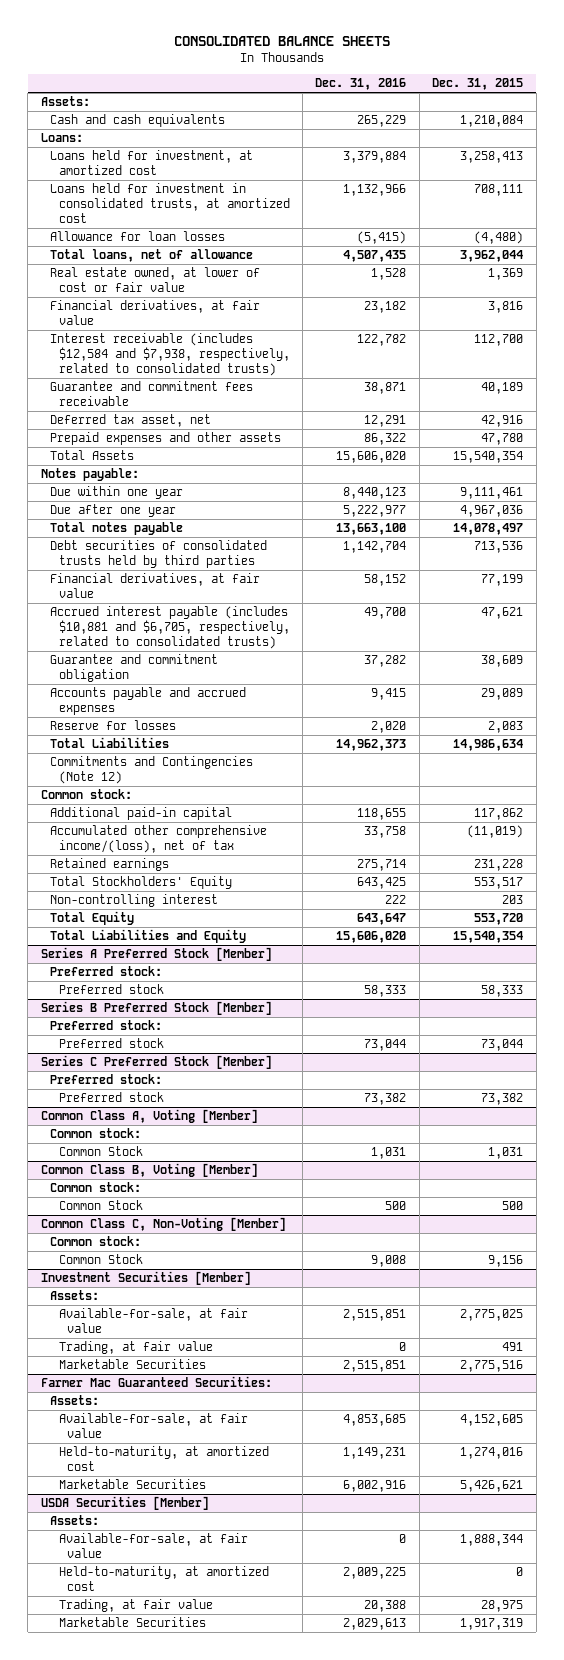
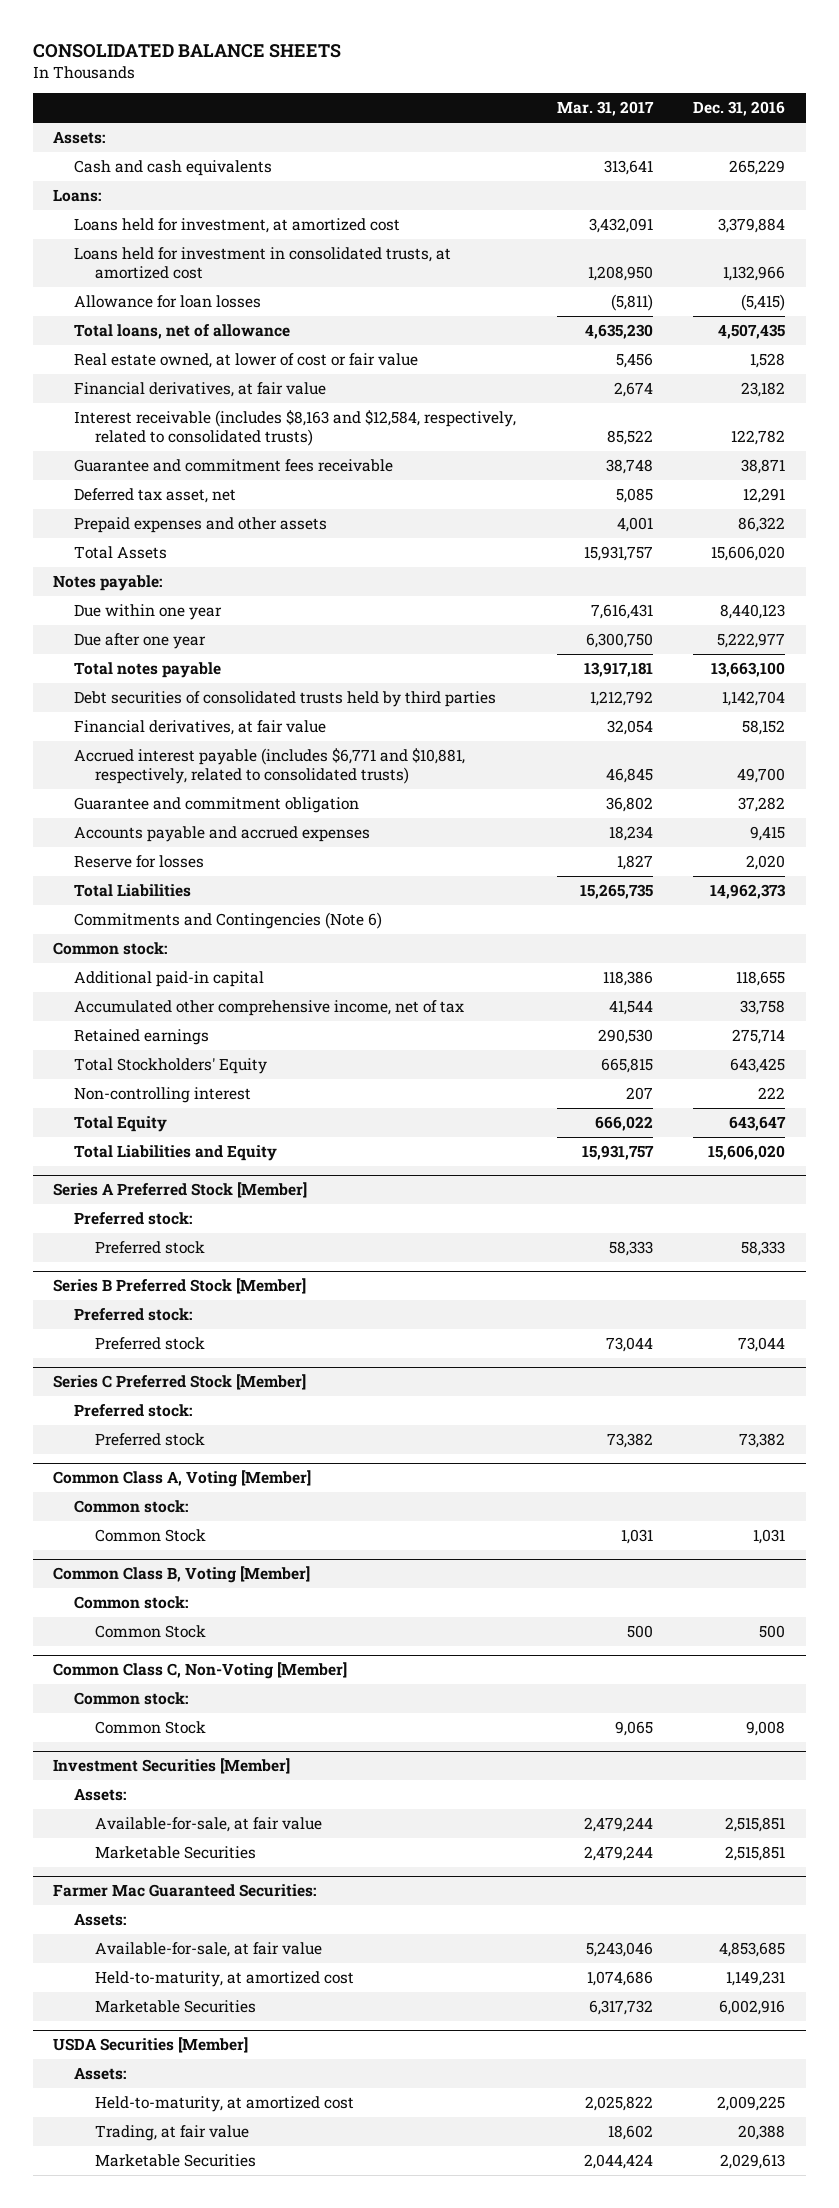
- | Dec. 31, 2016 | Dec. 31, 2015
+ | Mar. 31, 2017 | Dec. 31, 2016
- Interest receivable (includes $12,584 and $7,938, respectively, related to consolidated trusts) | 122,782 | 112,700
+ Interest receivable (includes $8,163 and $12,584, respectively, related to consolidated trusts) | 85,522 | 122,782
- Accrued interest payable (includes $10,881 and $6,705, respectively, related to consolidated trusts) | 49,700 | 47,621
+ Accrued interest payable (includes $6,771 and $10,881, respectively, related to consolidated trusts) | 46,845 | 49,700
- Commitments and Contingencies (Note 12)
+ Commitments and Contingencies (Note 6)
- Accumulated other comprehensive income/(loss), net of tax | 33,758 | (11,019)
+ Accumulated other comprehensive income, net of tax | 41,544 | 33,758
@ Investment Securities [Member]
- Trading, at fair value | 0 | 491
@ USDA Securities [Member]
- Available-for-sale, at fair value | 0 | 1,888,344

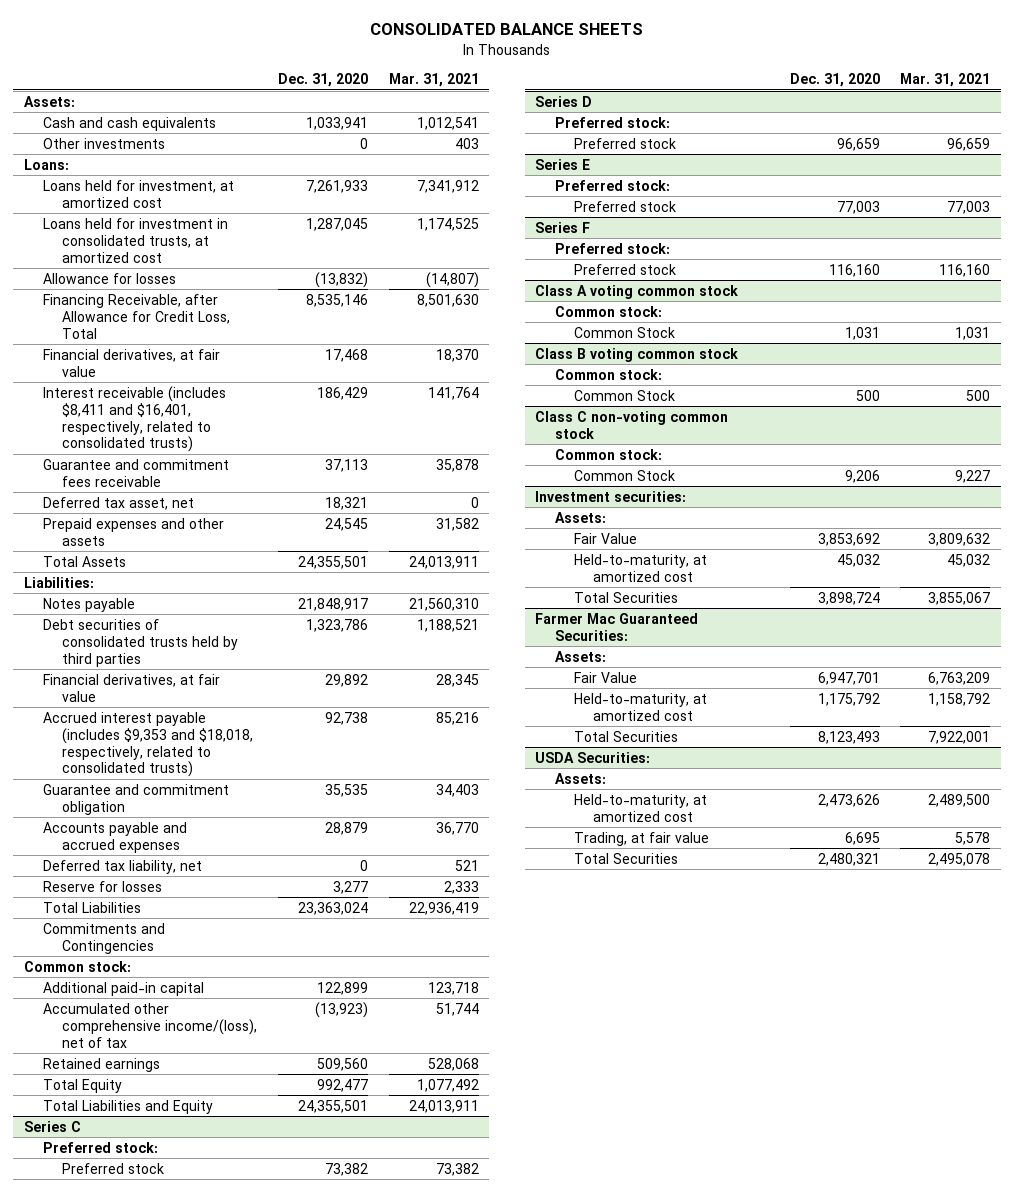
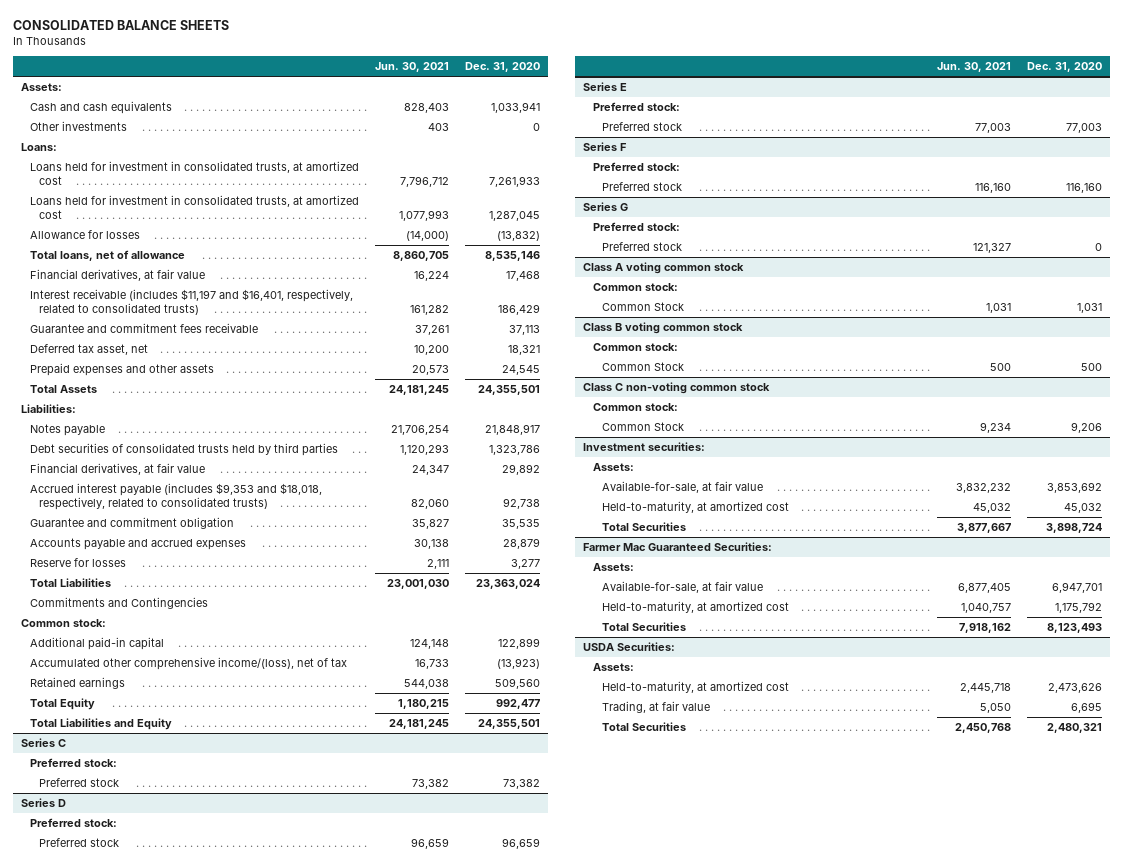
- | Dec. 31, 2020 | Mar. 31, 2021
+ | Jun. 30, 2021 | Dec. 31, 2020
- Loans held for investment, at amortized cost | 7,261,933 | 7,341,912
+ Loans held for investment in consolidated trusts, at amortized cost | 7,796,712 | 7,261,933
- Financing Receivable, after Allowance for Credit Loss, Total | 8,535,146 | 8,501,630
+ Total loans, net of allowance | 8,860,705 | 8,535,146
- Interest receivable (includes $8,411 and $16,401, respectively, related to consolidated trusts) | 186,429 | 141,764
+ Interest receivable (includes $11,197 and $16,401, respectively, related to consolidated trusts) | 161,282 | 186,429
- Deferred tax liability, net | 0 | 521
+ Series G
+ Preferred stock:
+ Preferred stock | 121,327 | 0
@ Investment securities:
- Fair Value | 3,853,692 | 3,809,632
+ Available-for-sale, at fair value | 3,832,232 | 3,853,692
@ Farmer Mac Guaranteed Securities:
- Fair Value | 6,947,701 | 6,763,209
+ Available-for-sale, at fair value | 6,877,405 | 6,947,701

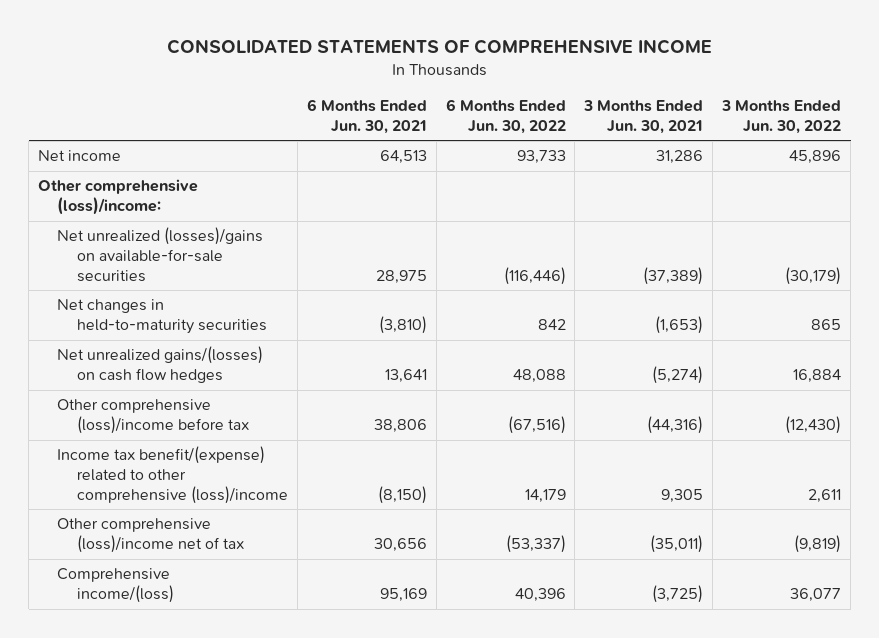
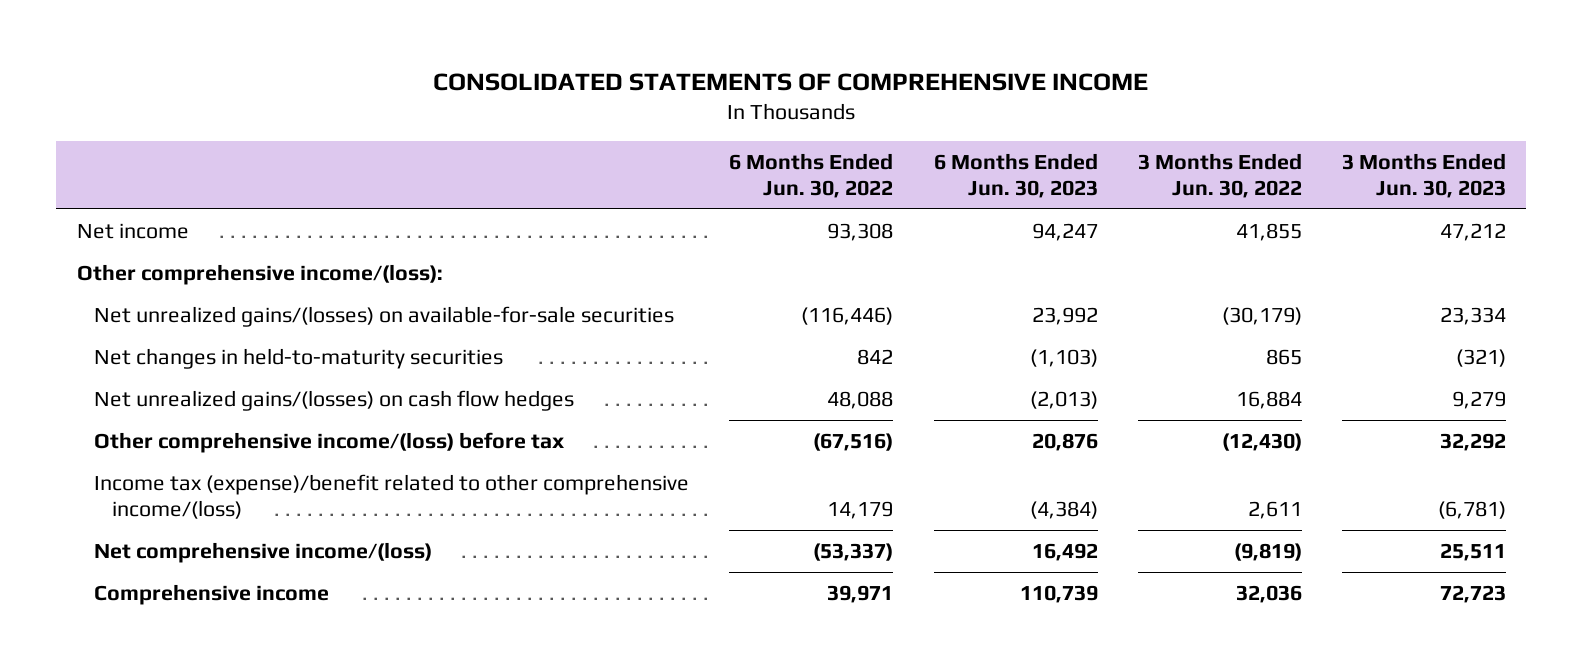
- | 6 Months Ended Jun. 30, 2021 | 6 Months Ended Jun. 30, 2022 | 3 Months Ended Jun. 30, 2021 | 3 Months Ended Jun. 30, 2022
+ | 6 Months Ended Jun. 30, 2022 | 6 Months Ended Jun. 30, 2023 | 3 Months Ended Jun. 30, 2022 | 3 Months Ended Jun. 30, 2023
- Net income | 64,513 | 93,733 | 31,286 | 45,896
- Other comprehensive (loss)/income:
- Net unrealized (losses)/gains on available-for-sale securities | 28,975 | (116,446) | (37,389) | (30,179)
+ Net income | 93,308 | 94,247 | 41,855 | 47,212
+ Other comprehensive income/(loss):
+ Net unrealized gains/(losses) on available-for-sale securities | (116,446) | 23,992 | (30,179) | 23,334
- Other comprehensive (loss)/income before tax | 38,806 | (67,516) | (44,316) | (12,430)
- Income tax benefit/(expense) related to other comprehensive (loss)/income | (8,150) | 14,179 | 9,305 | 2,611
- Other comprehensive (loss)/income net of tax | 30,656 | (53,337) | (35,011) | (9,819)
- Comprehensive income/(loss) | 95,169 | 40,396 | (3,725) | 36,077
+ Other comprehensive income/(loss) before tax | (67,516) | 20,876 | (12,430) | 32,292
+ Income tax (expense)/benefit related to other comprehensive income/(loss) | 14,179 | (4,384) | 2,611 | (6,781)
+ Net comprehensive income/(loss) | (53,337) | 16,492 | (9,819) | 25,511
+ Comprehensive income | 39,971 | 110,739 | 32,036 | 72,723

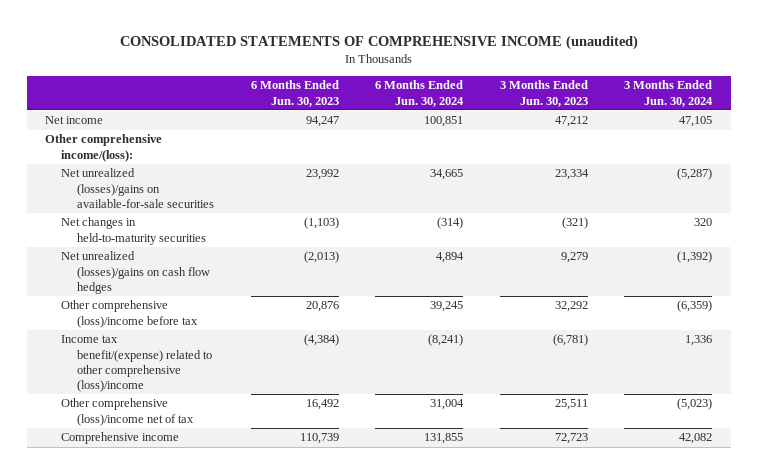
- CONSOLIDATED STATEMENTS OF COMPREHENSIVE INCOME
+ CONSOLIDATED STATEMENTS OF COMPREHENSIVE INCOME (unaudited)
- | 6 Months Ended Jun. 30, 2022 | 6 Months Ended Jun. 30, 2023 | 3 Months Ended Jun. 30, 2022 | 3 Months Ended Jun. 30, 2023
+ | 6 Months Ended Jun. 30, 2023 | 6 Months Ended Jun. 30, 2024 | 3 Months Ended Jun. 30, 2023 | 3 Months Ended Jun. 30, 2024
- Net unrealized gains/(losses) on available-for-sale securities | (116,446) | 23,992 | (30,179) | 23,334
+ Net unrealized (losses)/gains on available-for-sale securities | 23,992 | 34,665 | 23,334 | (5,287)
- Net unrealized gains/(losses) on cash flow hedges | 48,088 | (2,013) | 16,884 | 9,279
- Other comprehensive income/(loss) before tax | (67,516) | 20,876 | (12,430) | 32,292
- Income tax (expense)/benefit related to other comprehensive income/(loss) | 14,179 | (4,384) | 2,611 | (6,781)
- Net comprehensive income/(loss) | (53,337) | 16,492 | (9,819) | 25,511
+ Net unrealized (losses)/gains on cash flow hedges | (2,013) | 4,894 | 9,279 | (1,392)
+ Other comprehensive (loss)/income before tax | 20,876 | 39,245 | 32,292 | (6,359)
+ Income tax benefit/(expense) related to other comprehensive (loss)/income | (4,384) | (8,241) | (6,781) | 1,336
+ Other comprehensive (loss)/income net of tax | 16,492 | 31,004 | 25,511 | (5,023)

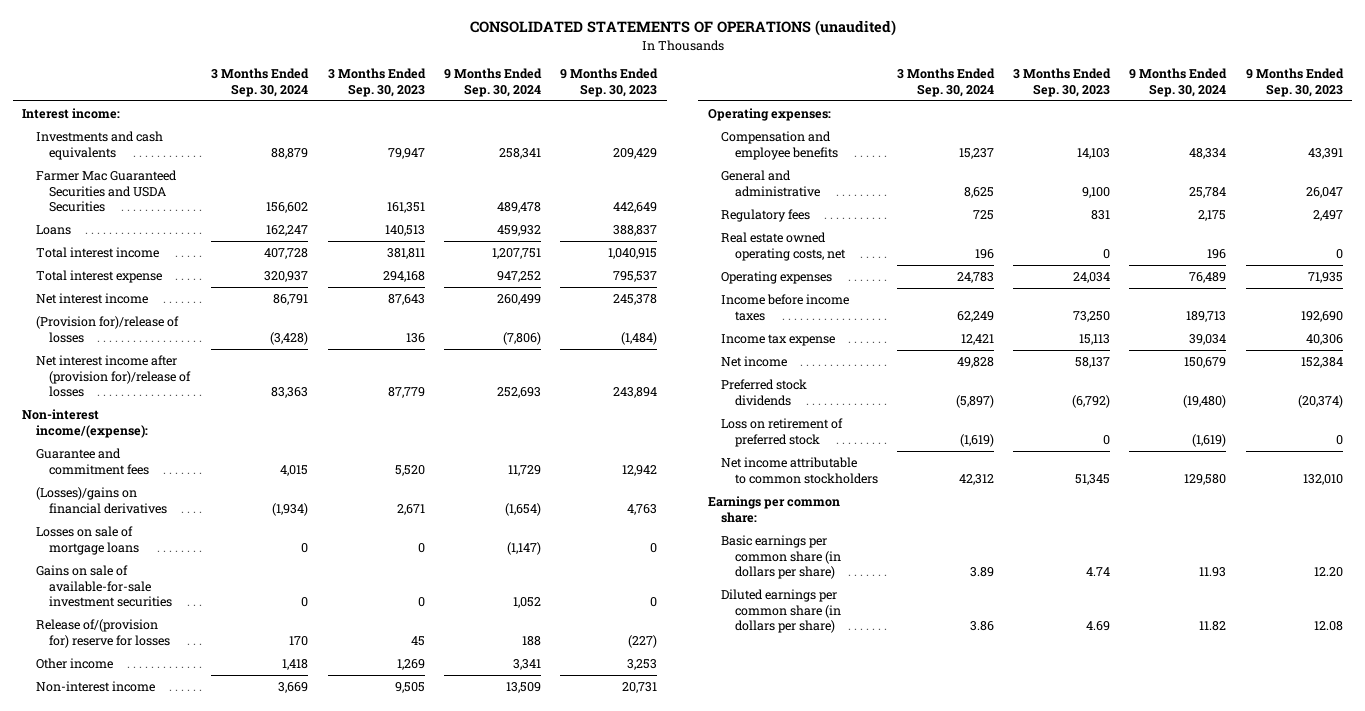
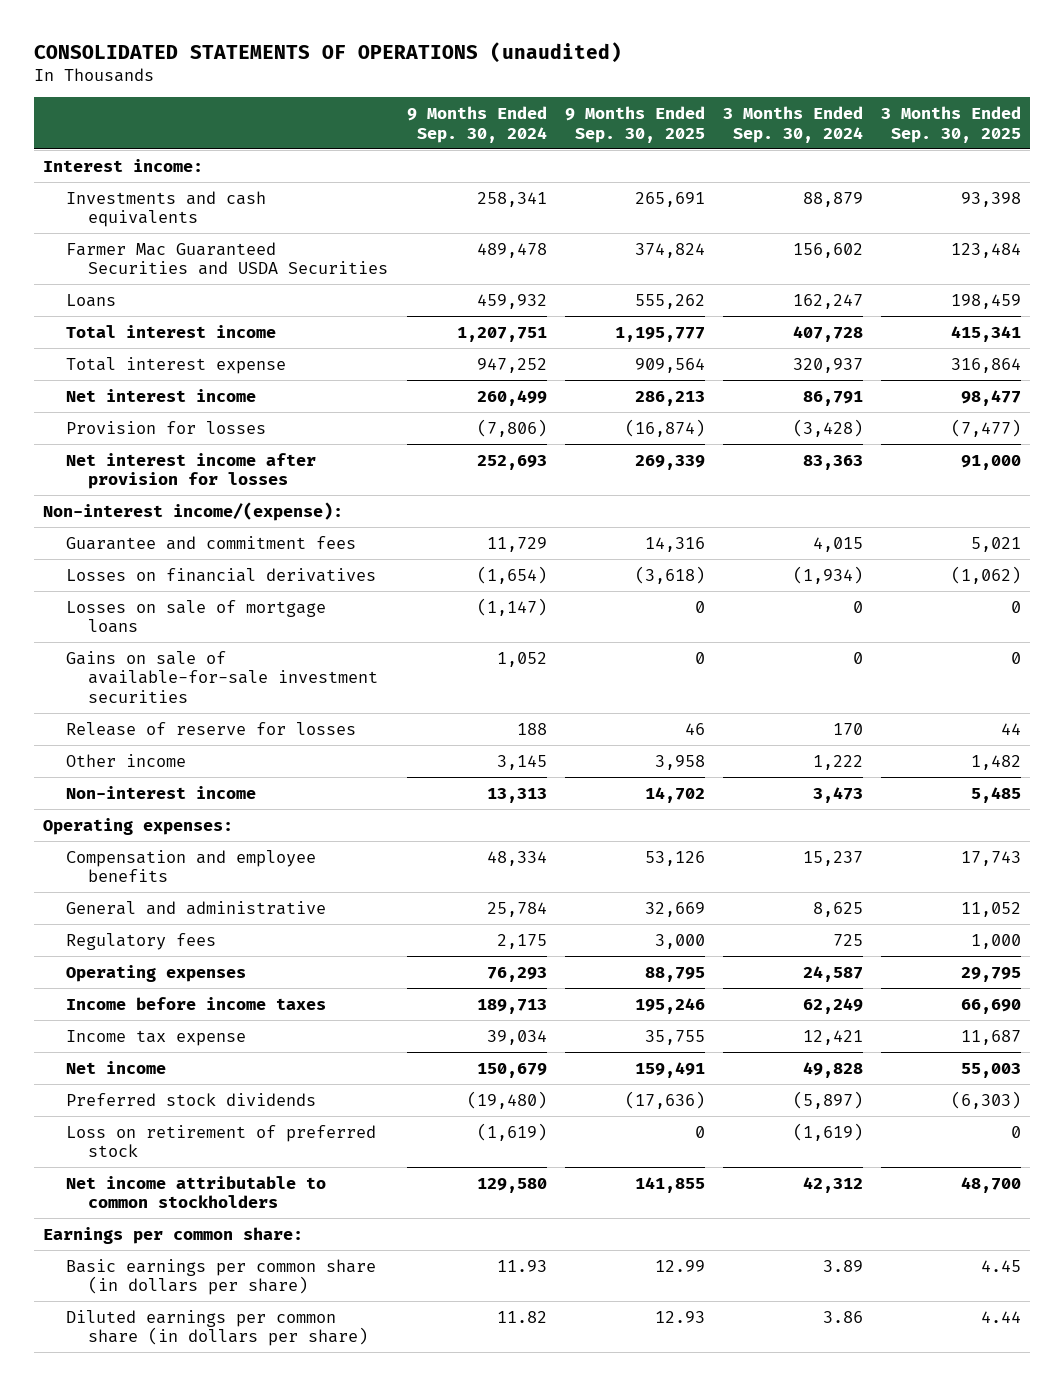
- | 3 Months Ended Sep. 30, 2024 | 3 Months Ended Sep. 30, 2023 | 9 Months Ended Sep. 30, 2024 | 9 Months Ended Sep. 30, 2023
+ | 9 Months Ended Sep. 30, 2024 | 9 Months Ended Sep. 30, 2025 | 3 Months Ended Sep. 30, 2024 | 3 Months Ended Sep. 30, 2025
- (Provision for)/release of losses | (3,428) | 136 | (7,806) | (1,484)
- Net interest income after (provision for)/release of losses | 83,363 | 87,779 | 252,693 | 243,894
+ Provision for losses | (7,806) | (16,874) | (3,428) | (7,477)
+ Net interest income after provision for losses | 252,693 | 269,339 | 83,363 | 91,000
- (Losses)/gains on financial derivatives | (1,934) | 2,671 | (1,654) | 4,763
+ Losses on financial derivatives | (1,654) | (3,618) | (1,934) | (1,062)
- Release of/(provision for) reserve for losses | 170 | 45 | 188 | (227)
- Other income | 1,418 | 1,269 | 3,341 | 3,253
- Non-interest income | 3,669 | 9,505 | 13,509 | 20,731
+ Release of reserve for losses | 188 | 46 | 170 | 44
+ Other income | 3,145 | 3,958 | 1,222 | 1,482
+ Non-interest income | 13,313 | 14,702 | 3,473 | 5,485
- Real estate owned operating costs, net | 196 | 0 | 196 | 0
- Operating expenses | 24,783 | 24,034 | 76,489 | 71,935
+ Operating expenses | 76,293 | 88,795 | 24,587 | 29,795

